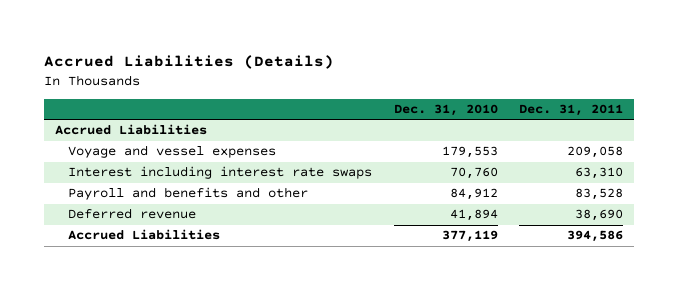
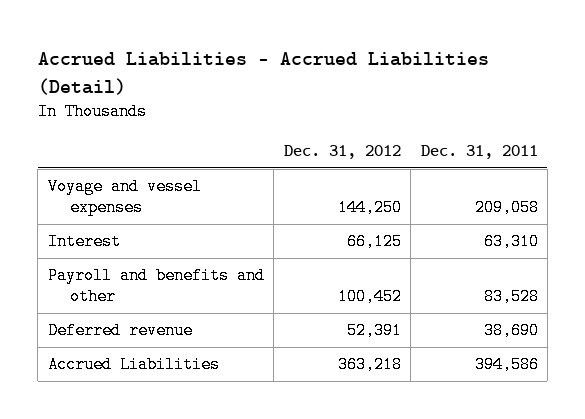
- Accrued Liabilities (Details)
+ Accrued Liabilities - Accrued Liabilities (Detail)
- | Dec. 31, 2010 | Dec. 31, 2011
+ | Dec. 31, 2012 | Dec. 31, 2011
- Accrued Liabilities
- Interest including interest rate swaps | 70,760 | 63,310
+ Interest | 66,125 | 63,310

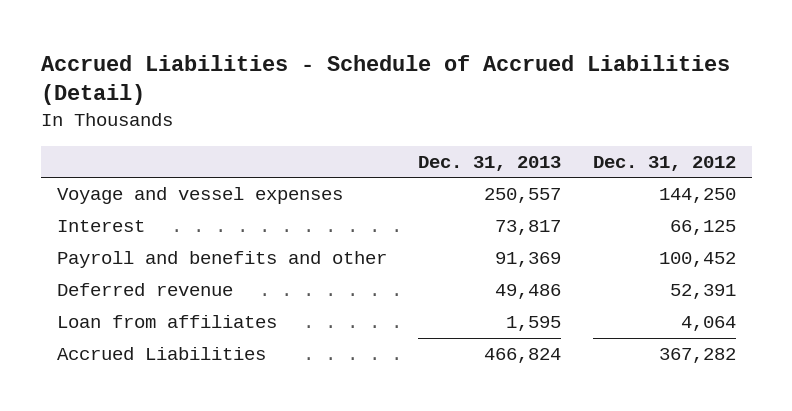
- Accrued Liabilities - Accrued Liabilities (Detail)
+ Accrued Liabilities - Schedule of Accrued Liabilities (Detail)
- | Dec. 31, 2012 | Dec. 31, 2011
+ | Dec. 31, 2013 | Dec. 31, 2012
- Accrued Liabilities | 363,218 | 394,586
+ Loan from affiliates | 1,595 | 4,064
+ Accrued Liabilities | 466,824 | 367,282

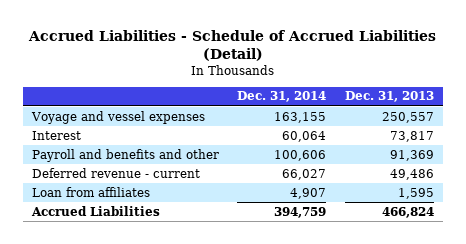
- | Dec. 31, 2013 | Dec. 31, 2012
+ | Dec. 31, 2014 | Dec. 31, 2013
- Deferred revenue | 49,486 | 52,391
+ Deferred revenue - current | 66,027 | 49,486

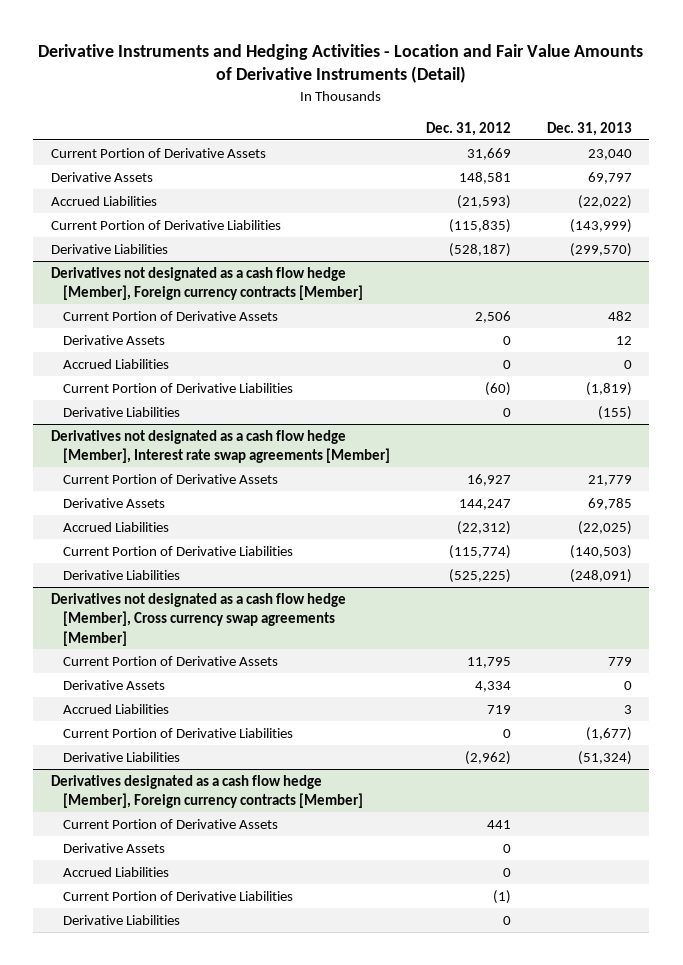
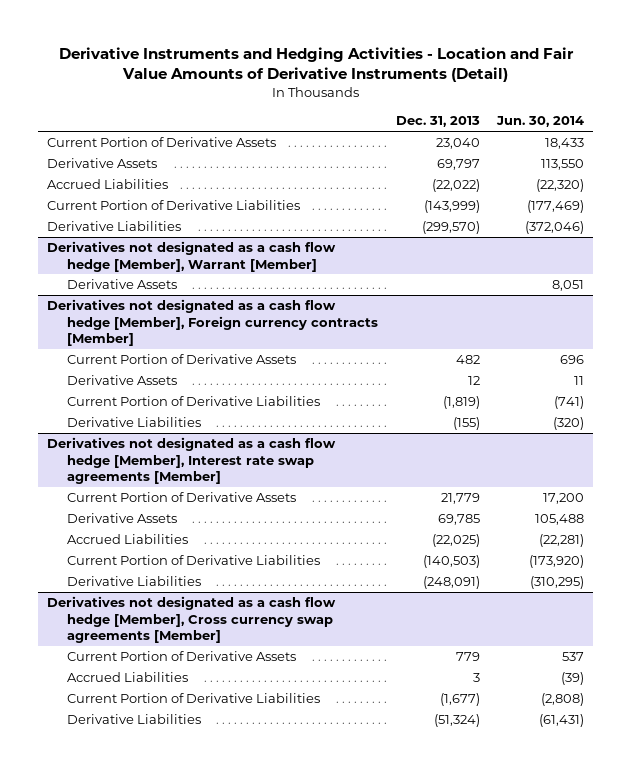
- | Dec. 31, 2012 | Dec. 31, 2013
+ | Dec. 31, 2013 | Jun. 30, 2014
+ Derivatives not designated as a cash flow hedge [Member], Warrant [Member]
+ Derivative Assets | | 8,051
@ Derivatives not designated as a cash flow hedge [Member], Foreign currency contracts [Member]
- Accrued Liabilities | 0 | 0
@ Derivatives not designated as a cash flow hedge [Member], Cross currency swap agreements [Member]
- Derivative Assets | 4,334 | 0
- Derivatives designated as a cash flow hedge [Member], Foreign currency contracts [Member]
- Current Portion of Derivative Assets | 441 |
- Derivative Assets | 0 |
- Accrued Liabilities | 0 |
- Current Portion of Derivative Liabilities | (1) |
- Derivative Liabilities | 0 |

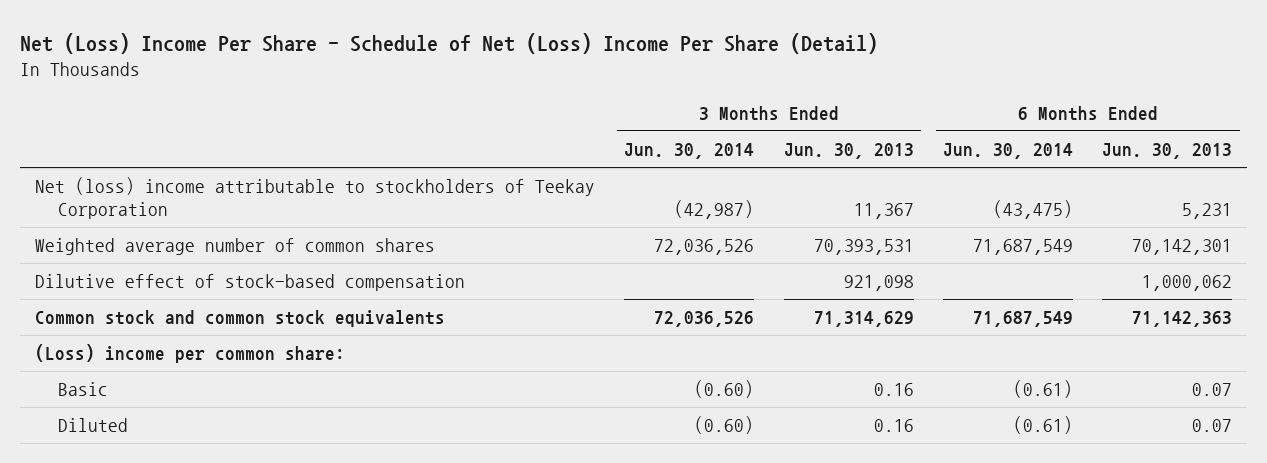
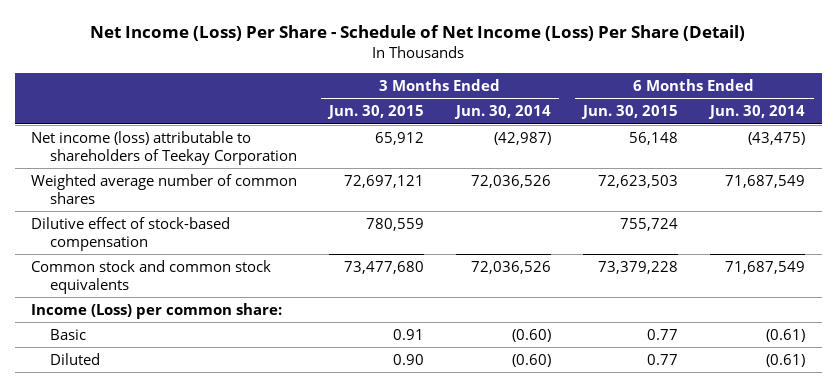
- Net (Loss) Income Per Share - Schedule of Net (Loss) Income Per Share (Detail)
+ Net Income (Loss) Per Share - Schedule of Net Income (Loss) Per Share (Detail)
- | 3 Months Ended Jun. 30, 2014 | 3 Months Ended Jun. 30, 2013 | 6 Months Ended Jun. 30, 2014 | 6 Months Ended Jun. 30, 2013
+ | 3 Months Ended Jun. 30, 2015 | 3 Months Ended Jun. 30, 2014 | 6 Months Ended Jun. 30, 2015 | 6 Months Ended Jun. 30, 2014
- Net (loss) income attributable to stockholders of Teekay Corporation | (42,987) | 11,367 | (43,475) | 5,231
+ Net income (loss) attributable to shareholders of Teekay Corporation | 65,912 | (42,987) | 56,148 | (43,475)
- (Loss) income per common share:
+ Income (Loss) per common share:

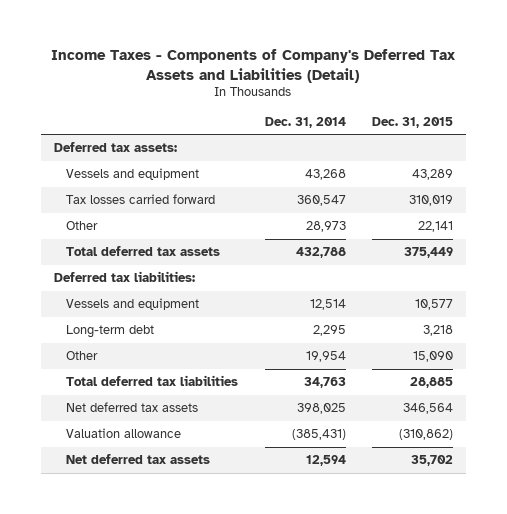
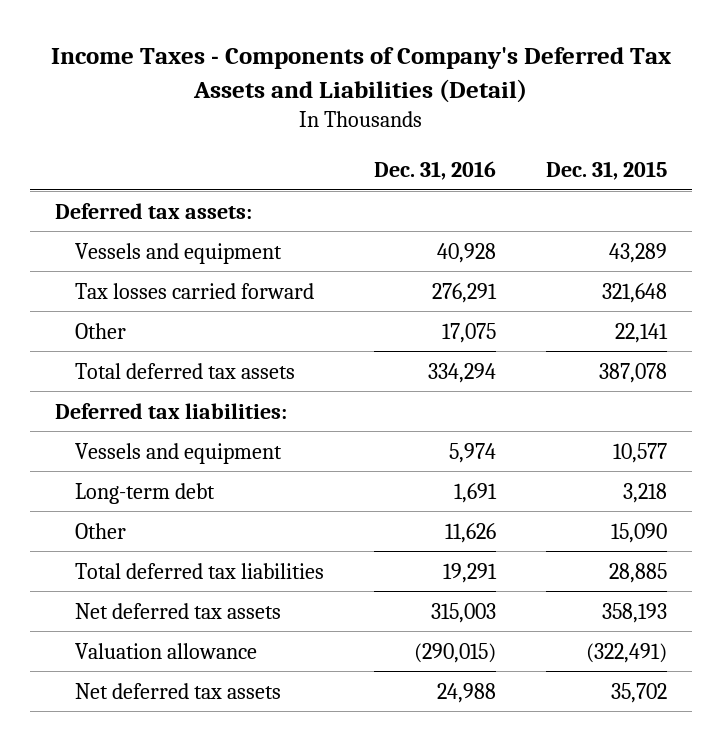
- | Dec. 31, 2014 | Dec. 31, 2015
+ | Dec. 31, 2016 | Dec. 31, 2015
- Tax losses carried forward | 360,547 | 310,019
+ Tax losses carried forward | 276,291 | 321,648
- Total deferred tax assets | 432,788 | 375,449
+ Total deferred tax assets | 334,294 | 387,078
- Net deferred tax assets | 398,025 | 346,564
- Valuation allowance | (385,431) | (310,862)
+ Net deferred tax assets | 315,003 | 358,193
+ Valuation allowance | (290,015) | (322,491)

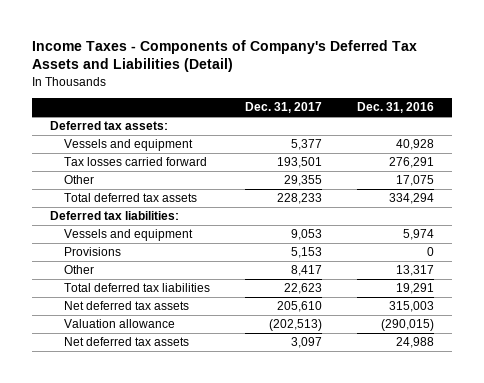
- | Dec. 31, 2016 | Dec. 31, 2015
+ | Dec. 31, 2017 | Dec. 31, 2016
- Long-term debt | 1,691 | 3,218
- Other | 11,626 | 15,090
+ Provisions | 5,153 | 0
+ Other | 8,417 | 13,317

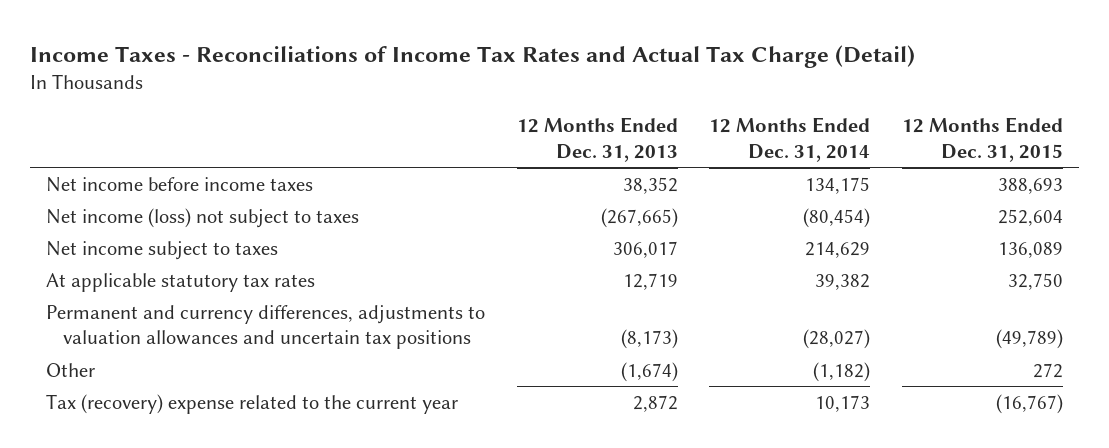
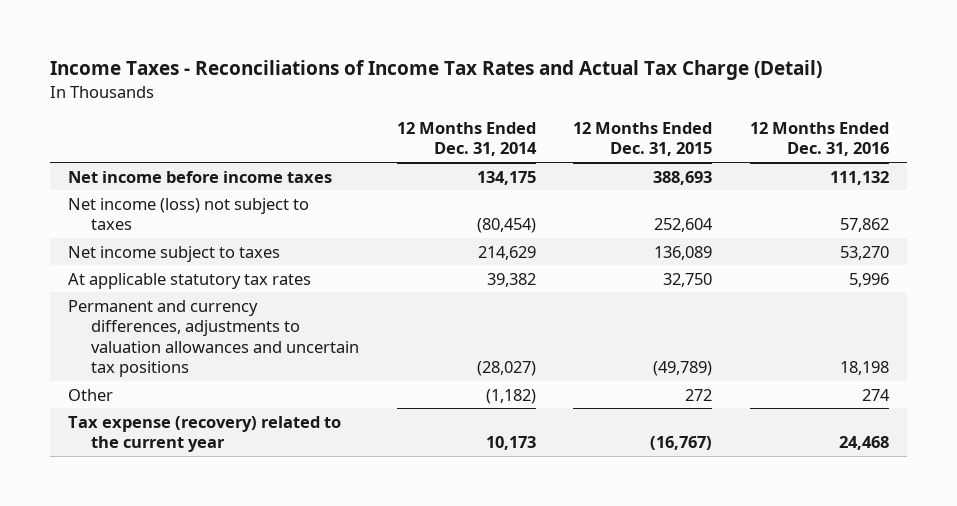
- | 12 Months Ended Dec. 31, 2013 | 12 Months Ended Dec. 31, 2014 | 12 Months Ended Dec. 31, 2015
+ | 12 Months Ended Dec. 31, 2014 | 12 Months Ended Dec. 31, 2015 | 12 Months Ended Dec. 31, 2016
- Tax (recovery) expense related to the current year | 2,872 | 10,173 | (16,767)
+ Tax expense (recovery) related to the current year | 10,173 | (16,767) | 24,468

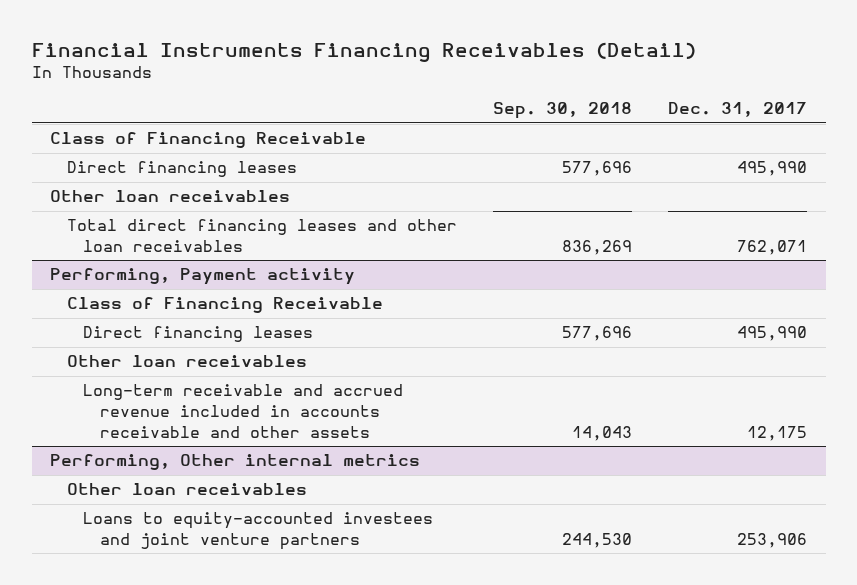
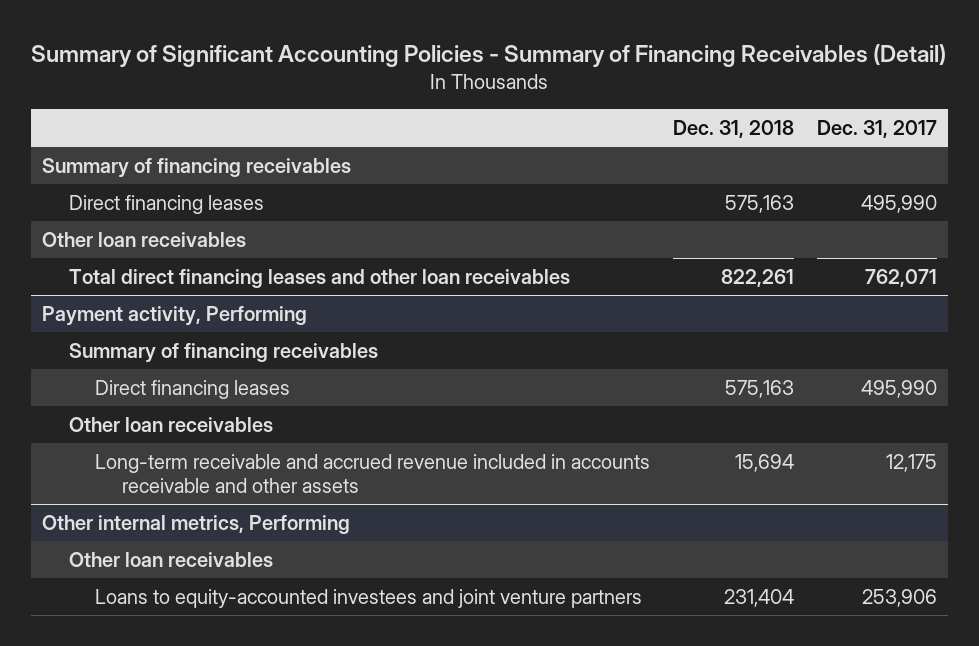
- Financial Instruments Financing Receivables (Detail)
+ Summary of Significant Accounting Policies - Summary of Financing Receivables (Detail)
- | Sep. 30, 2018 | Dec. 31, 2017
+ | Dec. 31, 2018 | Dec. 31, 2017
- Class of Financing Receivable
+ Summary of financing receivables
- Performing, Payment activity
- Class of Financing Receivable
+ Payment activity, Performing
+ Summary of financing receivables
- Performing, Other internal metrics
+ Other internal metrics, Performing

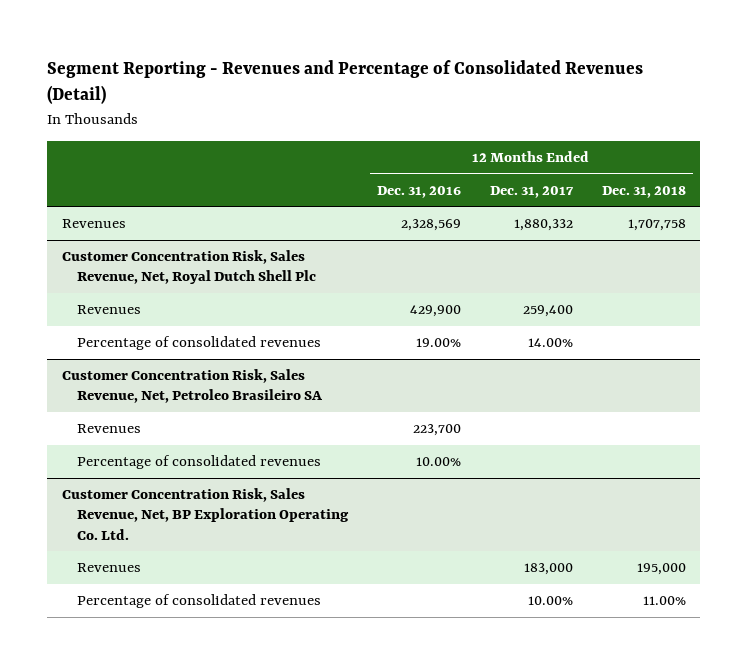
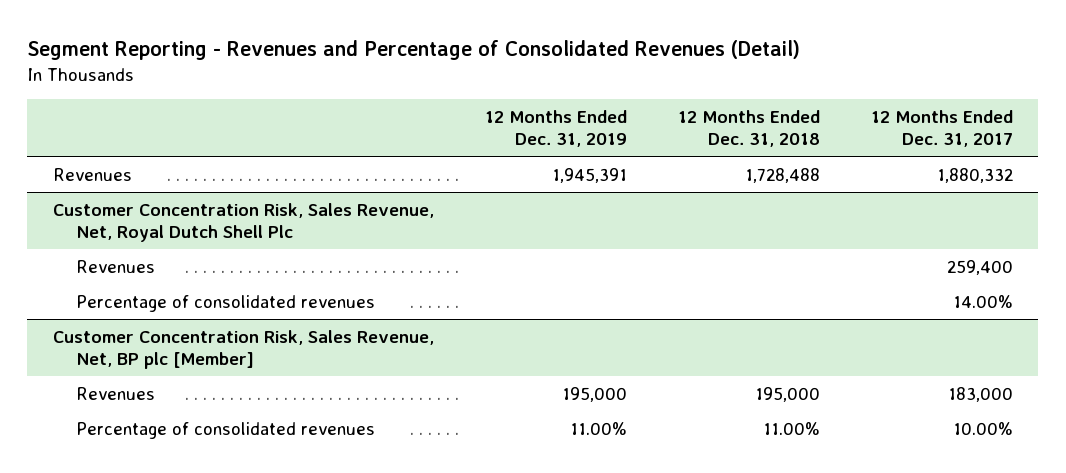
- | 12 Months Ended Dec. 31, 2016 | 12 Months Ended Dec. 31, 2017 | 12 Months Ended Dec. 31, 2018
+ | 12 Months Ended Dec. 31, 2019 | 12 Months Ended Dec. 31, 2018 | 12 Months Ended Dec. 31, 2017
- Revenues | 2,328,569 | 1,880,332 | 1,707,758
+ Revenues | 1,945,391 | 1,728,488 | 1,880,332
- Customer Concentration Risk, Sales Revenue, Net, Petroleo Brasileiro SA
- Revenues | 223,700 | |
- Percentage of consolidated revenues | 10.00% | |
- Customer Concentration Risk, Sales Revenue, Net, BP Exploration Operating Co. Ltd.
+ Customer Concentration Risk, Sales Revenue, Net, BP plc [Member]

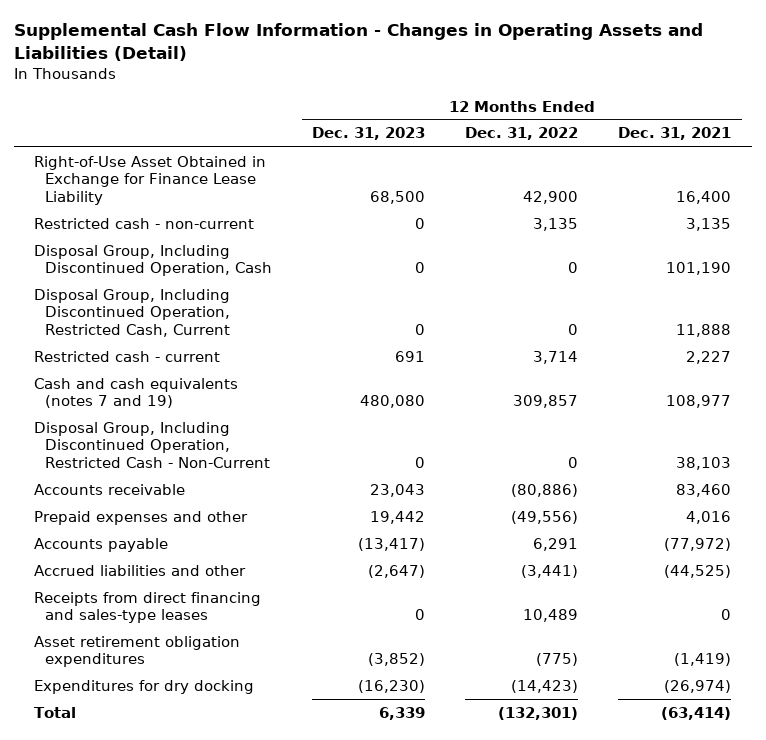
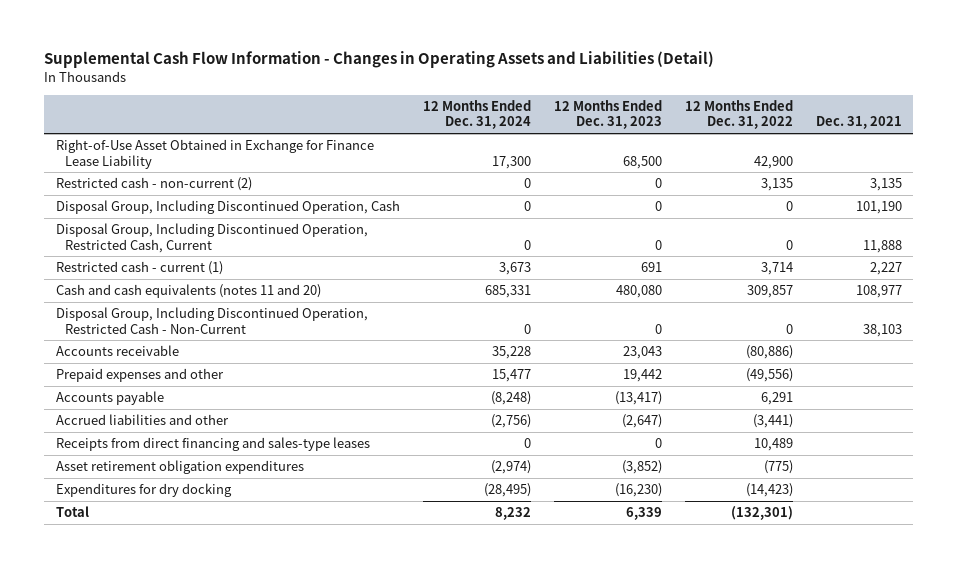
- | 12 Months Ended Dec. 31, 2023 | 12 Months Ended Dec. 31, 2022 | 12 Months Ended Dec. 31, 2021
+ | 12 Months Ended Dec. 31, 2024 | 12 Months Ended Dec. 31, 2023 | 12 Months Ended Dec. 31, 2022 | Dec. 31, 2021
- Restricted cash - non-current | 0 | 3,135 | 3,135
+ Restricted cash - non-current (2) | 0 | 0 | 3,135 | 3,135
- Restricted cash - current | 691 | 3,714 | 2,227
- Cash and cash equivalents (notes 7 and 19) | 480,080 | 309,857 | 108,977
+ Restricted cash - current (1) | 3,673 | 691 | 3,714 | 2,227
+ Cash and cash equivalents (notes 11 and 20) | 685,331 | 480,080 | 309,857 | 108,977

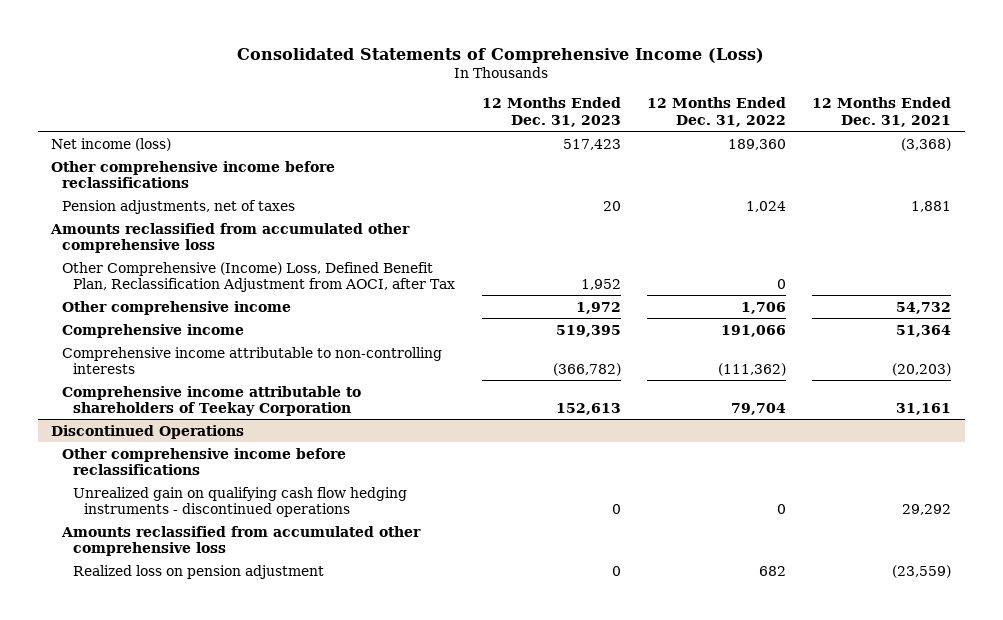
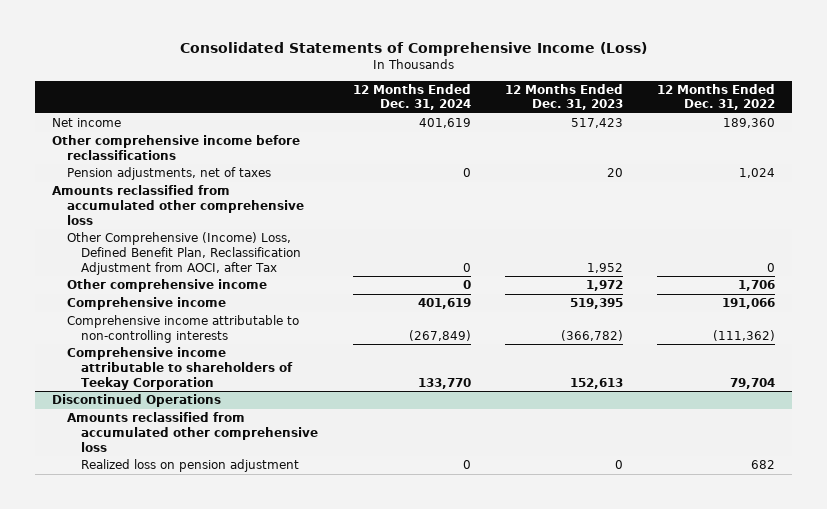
- | 12 Months Ended Dec. 31, 2023 | 12 Months Ended Dec. 31, 2022 | 12 Months Ended Dec. 31, 2021
+ | 12 Months Ended Dec. 31, 2024 | 12 Months Ended Dec. 31, 2023 | 12 Months Ended Dec. 31, 2022
- Net income (loss) | 517,423 | 189,360 | (3,368)
+ Net income | 401,619 | 517,423 | 189,360
@ Discontinued Operations
- Other comprehensive income before reclassifications
- Unrealized gain on qualifying cash flow hedging instruments - discontinued operations | 0 | 0 | 29,292

